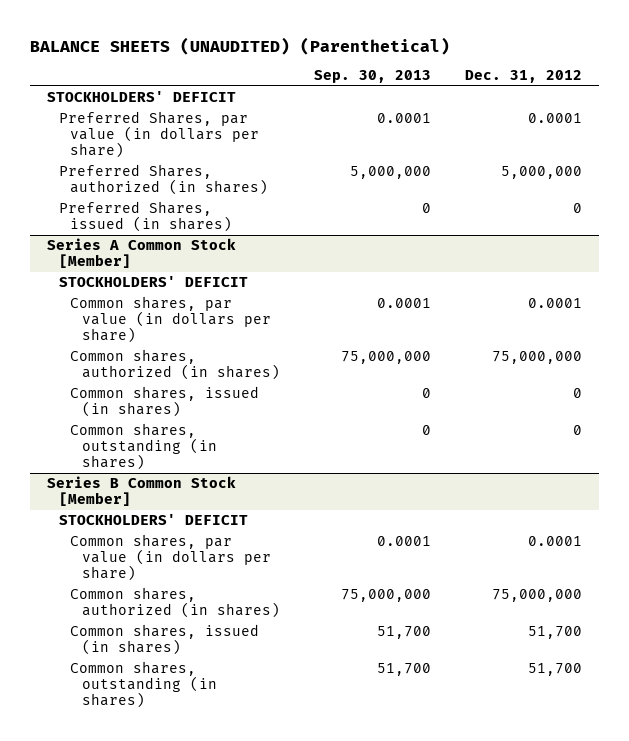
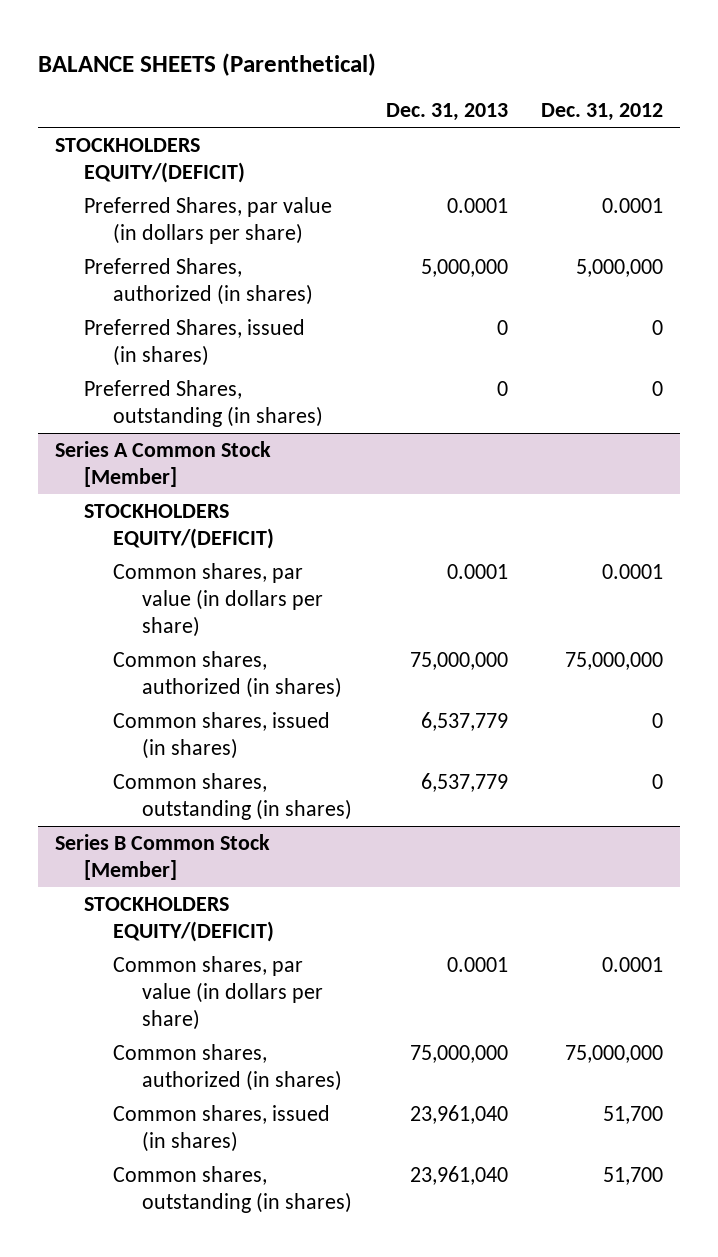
- BALANCE SHEETS (UNAUDITED) (Parenthetical)
+ BALANCE SHEETS (Parenthetical)
- | Sep. 30, 2013 | Dec. 31, 2012
+ | Dec. 31, 2013 | Dec. 31, 2012
- STOCKHOLDERS' DEFICIT
+ STOCKHOLDERS EQUITY/(DEFICIT)
+ Preferred Shares, outstanding (in shares) | 0 | 0
@ Series A Common Stock [Member]
- STOCKHOLDERS' DEFICIT
+ STOCKHOLDERS EQUITY/(DEFICIT)
@ Series B Common Stock [Member]
- STOCKHOLDERS' DEFICIT
+ STOCKHOLDERS EQUITY/(DEFICIT)

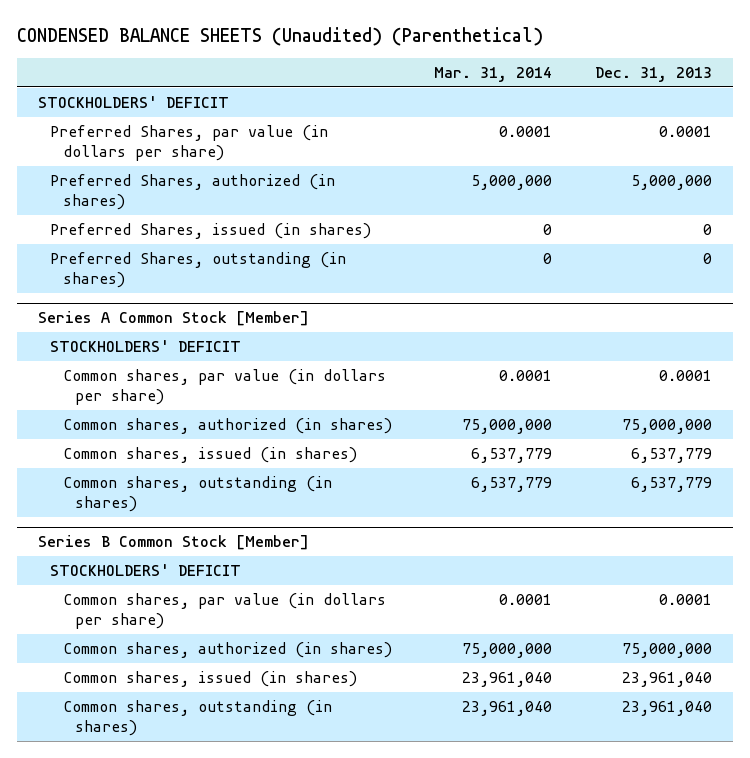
- BALANCE SHEETS (Parenthetical)
+ CONDENSED BALANCE SHEETS (Unaudited) (Parenthetical)
- | Dec. 31, 2013 | Dec. 31, 2012
+ | Mar. 31, 2014 | Dec. 31, 2013
- STOCKHOLDERS EQUITY/(DEFICIT)
+ STOCKHOLDERS' DEFICIT
@ Series A Common Stock [Member]
- STOCKHOLDERS EQUITY/(DEFICIT)
+ STOCKHOLDERS' DEFICIT
@ Series B Common Stock [Member]
- STOCKHOLDERS EQUITY/(DEFICIT)
+ STOCKHOLDERS' DEFICIT

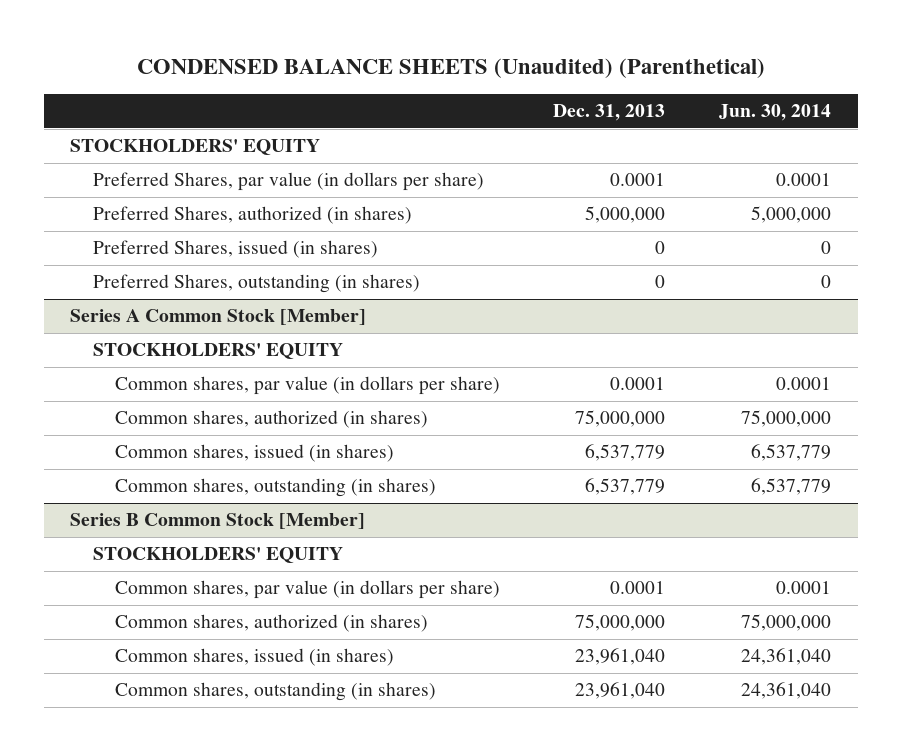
- | Mar. 31, 2014 | Dec. 31, 2013
+ | Dec. 31, 2013 | Jun. 30, 2014
- STOCKHOLDERS' DEFICIT
+ STOCKHOLDERS' EQUITY
@ Series A Common Stock [Member]
- STOCKHOLDERS' DEFICIT
+ STOCKHOLDERS' EQUITY
@ Series B Common Stock [Member]
- STOCKHOLDERS' DEFICIT
+ STOCKHOLDERS' EQUITY

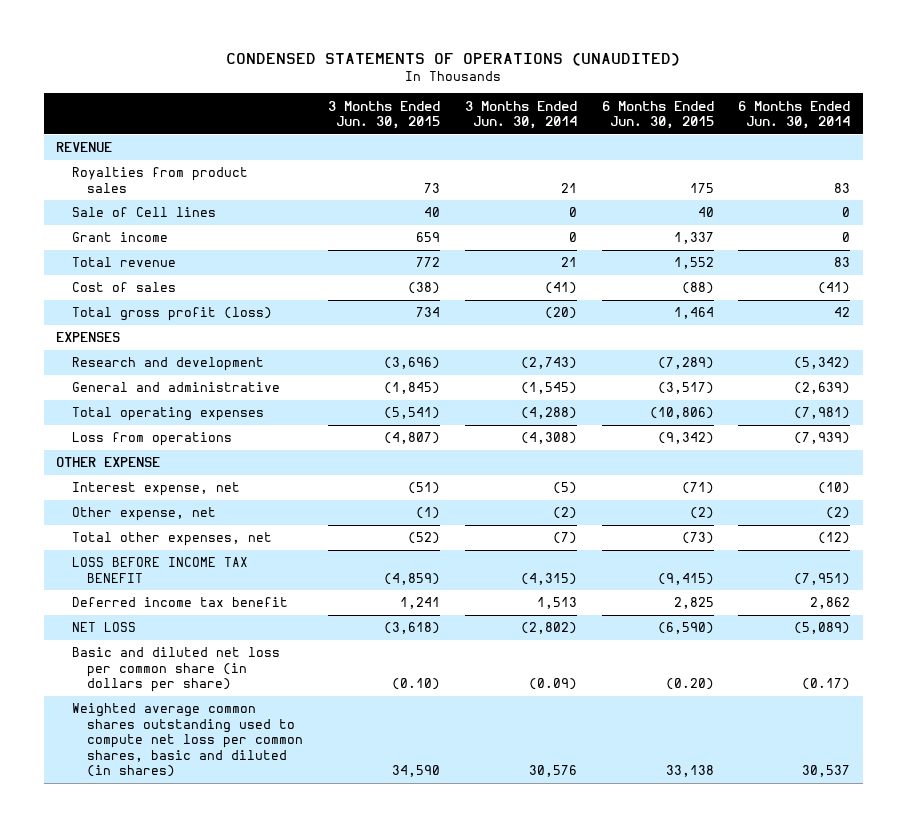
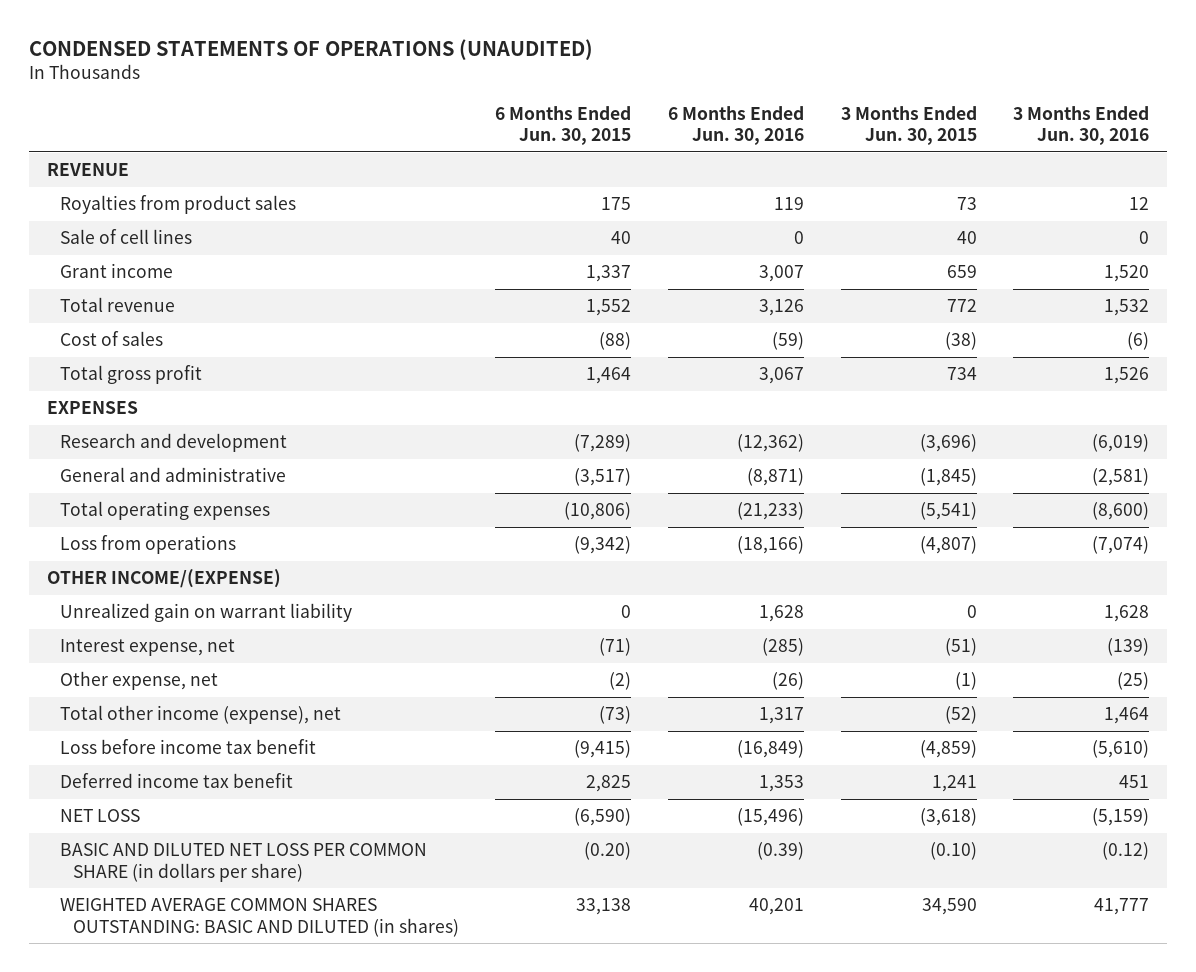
- | 3 Months Ended Jun. 30, 2015 | 3 Months Ended Jun. 30, 2014 | 6 Months Ended Jun. 30, 2015 | 6 Months Ended Jun. 30, 2014
+ | 6 Months Ended Jun. 30, 2015 | 6 Months Ended Jun. 30, 2016 | 3 Months Ended Jun. 30, 2015 | 3 Months Ended Jun. 30, 2016
- Sale of Cell lines | 40 | 0 | 40 | 0
+ Sale of cell lines | 40 | 0 | 40 | 0
- Total gross profit (loss) | 734 | (20) | 1,464 | 42
+ Total gross profit | 1,464 | 3,067 | 734 | 1,526
- OTHER EXPENSE
+ OTHER INCOME/(EXPENSE)
+ Unrealized gain on warrant liability | 0 | 1,628 | 0 | 1,628
- Total other expenses, net | (52) | (7) | (73) | (12)
- LOSS BEFORE INCOME TAX BENEFIT | (4,859) | (4,315) | (9,415) | (7,951)
+ Total other income (expense), net | (73) | 1,317 | (52) | 1,464
+ Loss before income tax benefit | (9,415) | (16,849) | (4,859) | (5,610)
- Basic and diluted net loss per common share (in dollars per share) | (0.10) | (0.09) | (0.20) | (0.17)
- Weighted average common shares outstanding used to compute net loss per common shares, basic and diluted (in shares) | 34,590 | 30,576 | 33,138 | 30,537
+ BASIC AND DILUTED NET LOSS PER COMMON SHARE (in dollars per share) | (0.20) | (0.39) | (0.10) | (0.12)
+ WEIGHTED AVERAGE COMMON SHARES OUTSTANDING: BASIC AND DILUTED (in shares) | 33,138 | 40,201 | 34,590 | 41,777

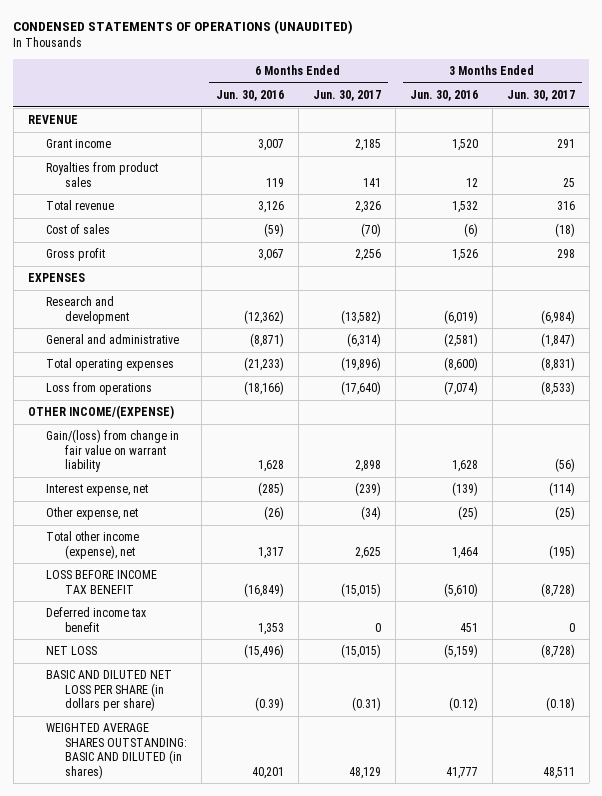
- | 6 Months Ended Jun. 30, 2015 | 6 Months Ended Jun. 30, 2016 | 3 Months Ended Jun. 30, 2015 | 3 Months Ended Jun. 30, 2016
+ | 6 Months Ended Jun. 30, 2016 | 6 Months Ended Jun. 30, 2017 | 3 Months Ended Jun. 30, 2016 | 3 Months Ended Jun. 30, 2017
- Sale of cell lines | 40 | 0 | 40 | 0
moved down: Royalties from product sales | 119 | 141 | 12 | 25
- Total gross profit | 1,464 | 3,067 | 734 | 1,526
+ Gross profit | 3,067 | 2,256 | 1,526 | 298
- Unrealized gain on warrant liability | 0 | 1,628 | 0 | 1,628
+ Gain/(loss) from change in fair value on warrant liability | 1,628 | 2,898 | 1,628 | (56)
- Loss before income tax benefit | (9,415) | (16,849) | (4,859) | (5,610)
+ LOSS BEFORE INCOME TAX BENEFIT | (16,849) | (15,015) | (5,610) | (8,728)
- BASIC AND DILUTED NET LOSS PER COMMON SHARE (in dollars per share) | (0.20) | (0.39) | (0.10) | (0.12)
- WEIGHTED AVERAGE COMMON SHARES OUTSTANDING: BASIC AND DILUTED (in shares) | 33,138 | 40,201 | 34,590 | 41,777
+ BASIC AND DILUTED NET LOSS PER SHARE (in dollars per share) | (0.39) | (0.31) | (0.12) | (0.18)
+ WEIGHTED AVERAGE SHARES OUTSTANDING: BASIC AND DILUTED (in shares) | 40,201 | 48,129 | 41,777 | 48,511

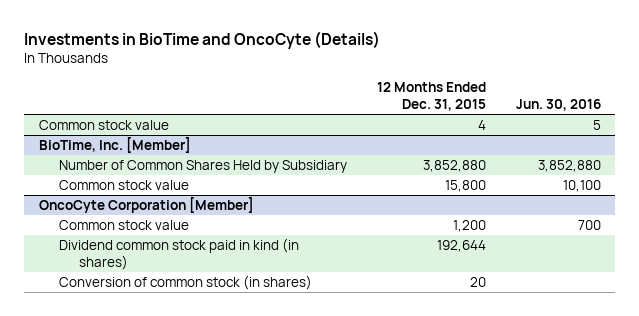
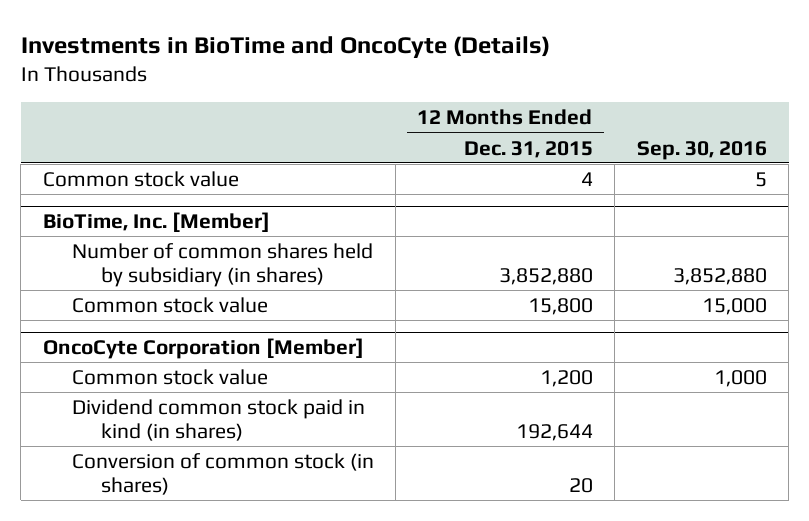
- | 12 Months Ended Dec. 31, 2015 | Jun. 30, 2016
+ | 12 Months Ended Dec. 31, 2015 | Sep. 30, 2016
@ BioTime, Inc. [Member]
- Number of Common Shares Held by Subsidiary | 3,852,880 | 3,852,880
+ Number of common shares held by subsidiary (in shares) | 3,852,880 | 3,852,880

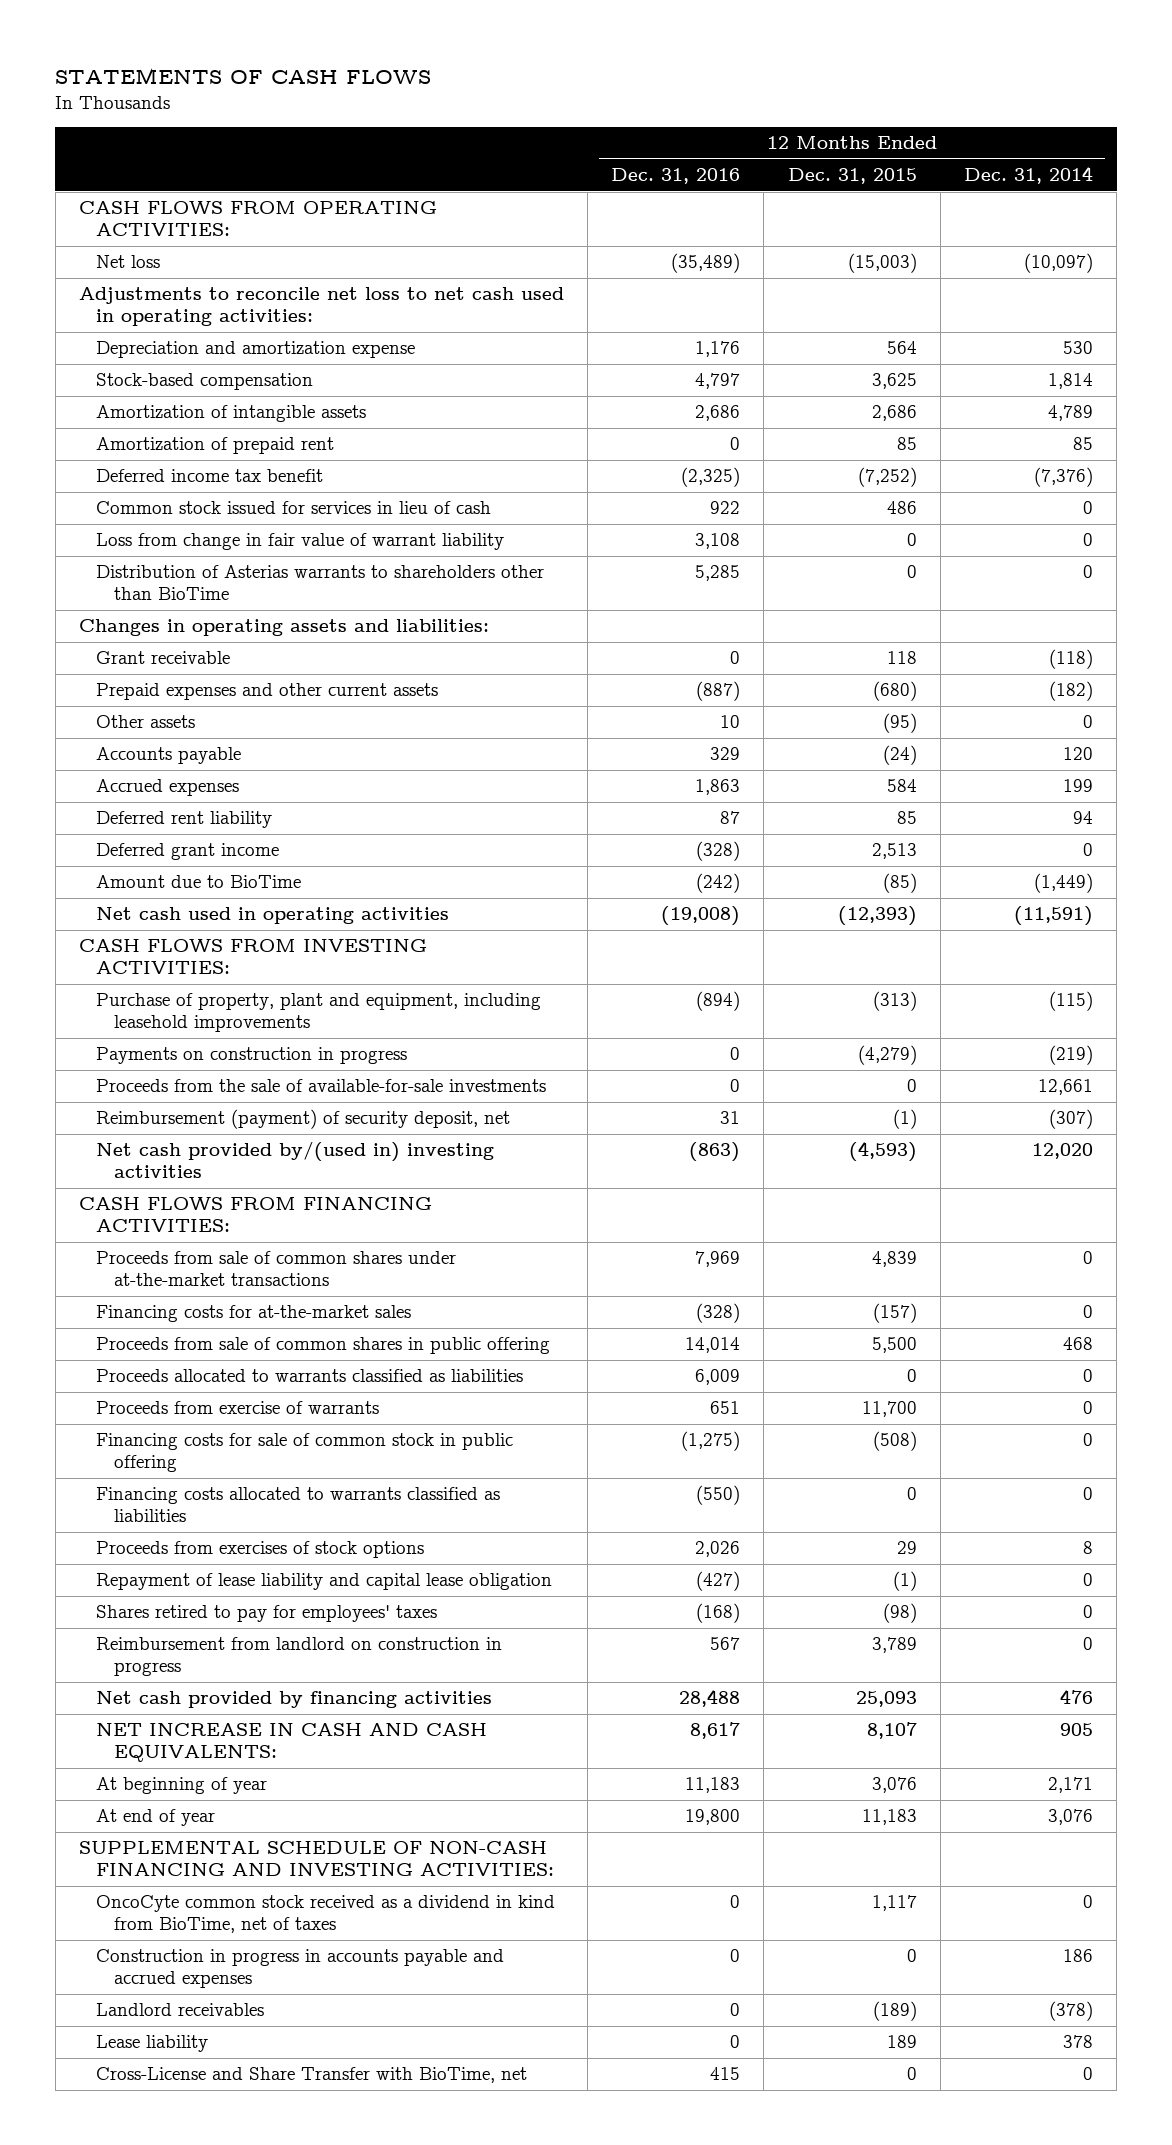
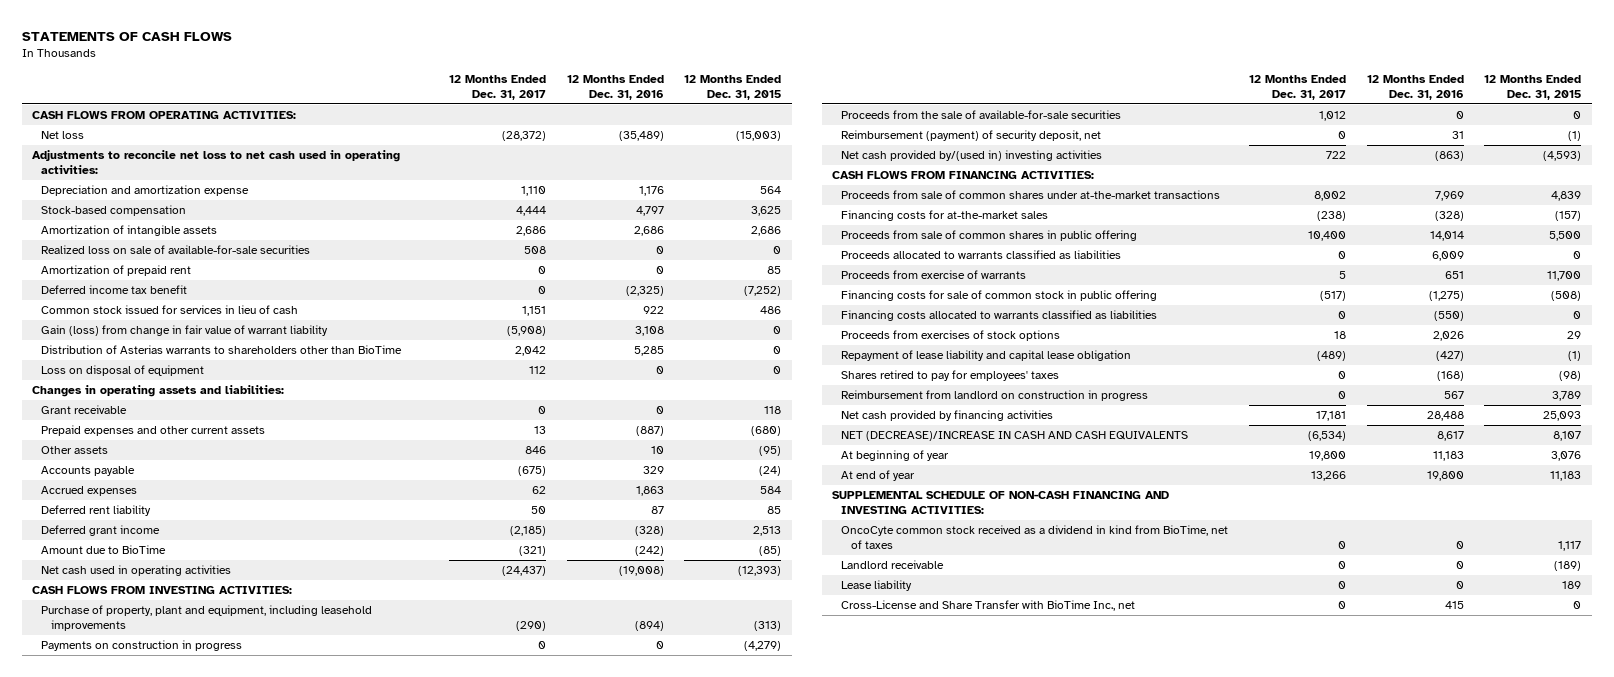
- | 12 Months Ended Dec. 31, 2016 | 12 Months Ended Dec. 31, 2015 | 12 Months Ended Dec. 31, 2014
+ | 12 Months Ended Dec. 31, 2017 | 12 Months Ended Dec. 31, 2016 | 12 Months Ended Dec. 31, 2015
+ Realized loss on sale of available-for-sale securities | 508 | 0 | 0
- Loss from change in fair value of warrant liability | 3,108 | 0 | 0
+ Gain (loss) from change in fair value of warrant liability | (5,908) | 3,108 | 0
+ Loss on disposal of equipment | 112 | 0 | 0
- Proceeds from the sale of available-for-sale investments | 0 | 0 | 12,661
+ Proceeds from the sale of available-for-sale securities | 1,012 | 0 | 0
- NET INCREASE IN CASH AND CASH EQUIVALENTS: | 8,617 | 8,107 | 905
+ NET (DECREASE)/INCREASE IN CASH AND CASH EQUIVALENTS | (6,534) | 8,617 | 8,107
- Construction in progress in accounts payable and accrued expenses | 0 | 0 | 186
- Landlord receivables | 0 | (189) | (378)
+ Landlord receivable | 0 | 0 | (189)
- Cross-License and Share Transfer with BioTime, net | 415 | 0 | 0
+ Cross-License and Share Transfer with BioTime Inc., net | 0 | 415 | 0

